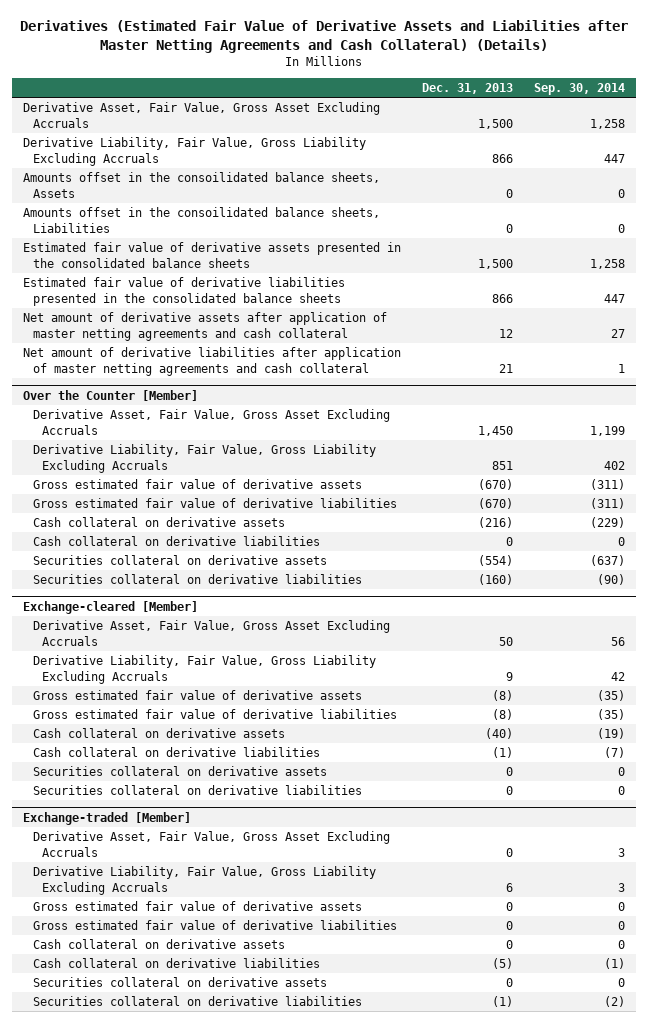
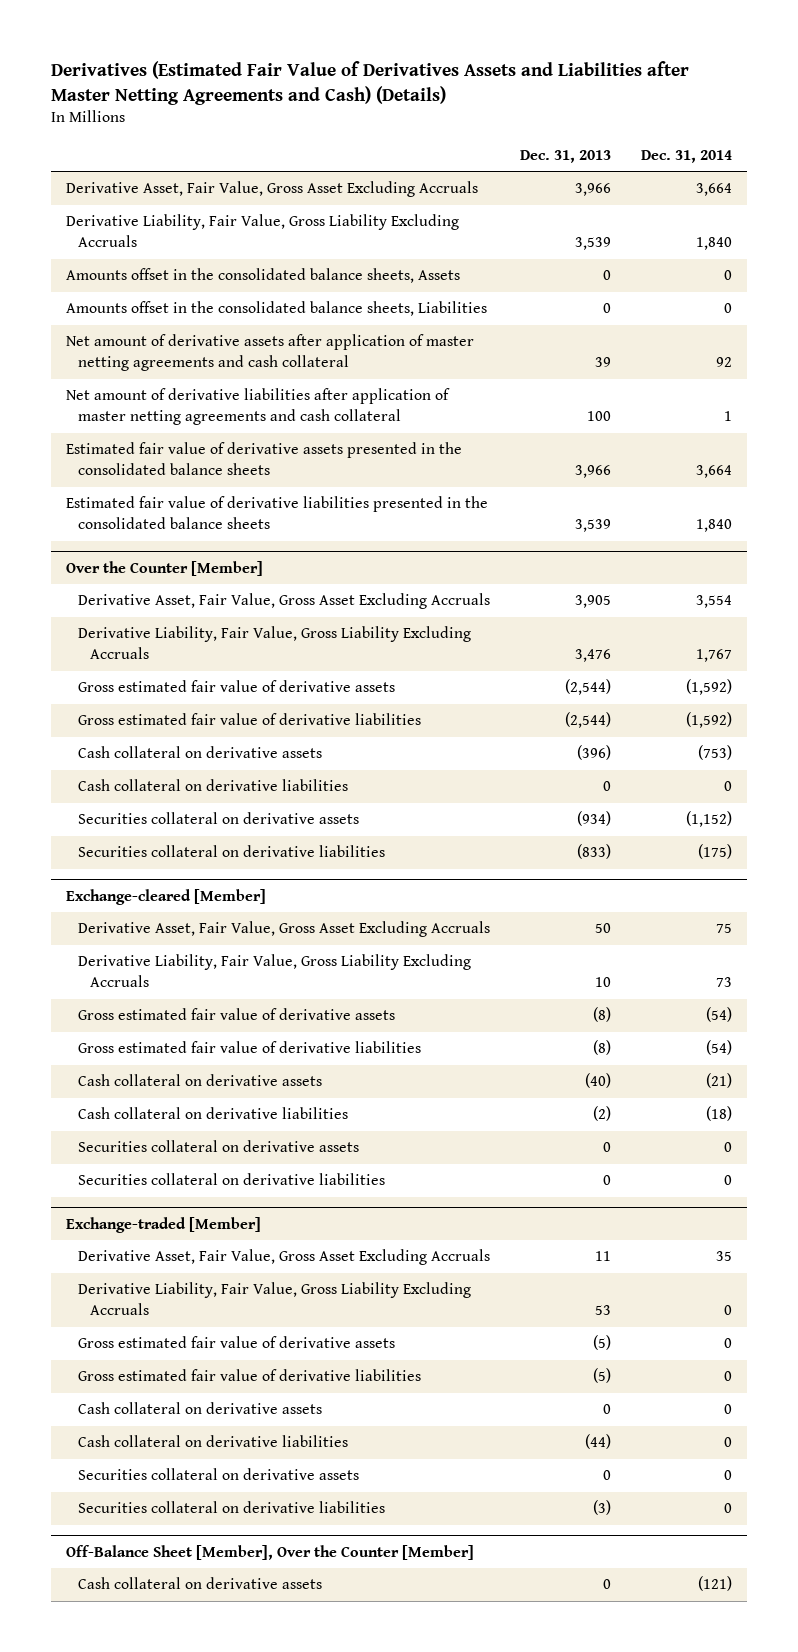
- Derivatives (Estimated Fair Value of Derivative Assets and Liabilities after Master Netting Agreements and Cash Collateral) (Details)
+ Derivatives (Estimated Fair Value of Derivatives Assets and Liabilities after Master Netting Agreements and Cash) (Details)
- | Dec. 31, 2013 | Sep. 30, 2014
+ | Dec. 31, 2013 | Dec. 31, 2014
- Derivative Asset, Fair Value, Gross Asset Excluding Accruals | 1,500 | 1,258
- Derivative Liability, Fair Value, Gross Liability Excluding Accruals | 866 | 447
- Amounts offset in the consoilidated balance sheets, Assets | 0 | 0
- Amounts offset in the consoilidated balance sheets, Liabilities | 0 | 0
- Estimated fair value of derivative assets presented in the consolidated balance sheets | 1,500 | 1,258
- Estimated fair value of derivative liabilities presented in the consolidated balance sheets | 866 | 447
- Net amount of derivative assets after application of master netting agreements and cash collateral | 12 | 27
- Net amount of derivative liabilities after application of master netting agreements and cash collateral | 21 | 1
+ Derivative Asset, Fair Value, Gross Asset Excluding Accruals | 3,966 | 3,664
+ Derivative Liability, Fair Value, Gross Liability Excluding Accruals | 3,539 | 1,840
+ Amounts offset in the consolidated balance sheets, Assets | 0 | 0
+ Amounts offset in the consolidated balance sheets, Liabilities | 0 | 0
+ Net amount of derivative assets after application of master netting agreements and cash collateral | 39 | 92
+ Net amount of derivative liabilities after application of master netting agreements and cash collateral | 100 | 1
+ Estimated fair value of derivative assets presented in the consolidated balance sheets | 3,966 | 3,664
+ Estimated fair value of derivative liabilities presented in the consolidated balance sheets | 3,539 | 1,840
@ Over the Counter [Member]
- Derivative Asset, Fair Value, Gross Asset Excluding Accruals | 1,450 | 1,199
- Derivative Liability, Fair Value, Gross Liability Excluding Accruals | 851 | 402
- Gross estimated fair value of derivative assets | (670) | (311)
- Gross estimated fair value of derivative liabilities | (670) | (311)
- Cash collateral on derivative assets | (216) | (229)
+ Derivative Asset, Fair Value, Gross Asset Excluding Accruals | 3,905 | 3,554
+ Derivative Liability, Fair Value, Gross Liability Excluding Accruals | 3,476 | 1,767
+ Gross estimated fair value of derivative assets | (2,544) | (1,592)
+ Gross estimated fair value of derivative liabilities | (2,544) | (1,592)
+ Cash collateral on derivative assets | (396) | (753)
- Securities collateral on derivative assets | (554) | (637)
- Securities collateral on derivative liabilities | (160) | (90)
+ Securities collateral on derivative assets | (934) | (1,152)
+ Securities collateral on derivative liabilities | (833) | (175)
@ Exchange-cleared [Member]
- Derivative Liability, Fair Value, Gross Liability Excluding Accruals | 9 | 42
+ Derivative Liability, Fair Value, Gross Liability Excluding Accruals | 10 | 73
- Cash collateral on derivative liabilities | (1) | (7)
+ Cash collateral on derivative liabilities | (2) | (18)
@ Exchange-traded [Member]
- Derivative Asset, Fair Value, Gross Asset Excluding Accruals | 0 | 3
- Derivative Liability, Fair Value, Gross Liability Excluding Accruals | 6 | 3
- Gross estimated fair value of derivative assets | 0 | 0
- Gross estimated fair value of derivative liabilities | 0 | 0
+ Derivative Asset, Fair Value, Gross Asset Excluding Accruals | 11 | 35
+ Derivative Liability, Fair Value, Gross Liability Excluding Accruals | 53 | 0
+ Gross estimated fair value of derivative assets | (5) | 0
+ Gross estimated fair value of derivative liabilities | (5) | 0
- Cash collateral on derivative liabilities | (5) | (1)
+ Cash collateral on derivative liabilities | (44) | 0
- Securities collateral on derivative liabilities | (1) | (2)
+ Securities collateral on derivative liabilities | (3) | 0
+ Off-Balance Sheet [Member], Over the Counter [Member]
+ Cash collateral on derivative assets | 0 | (121)

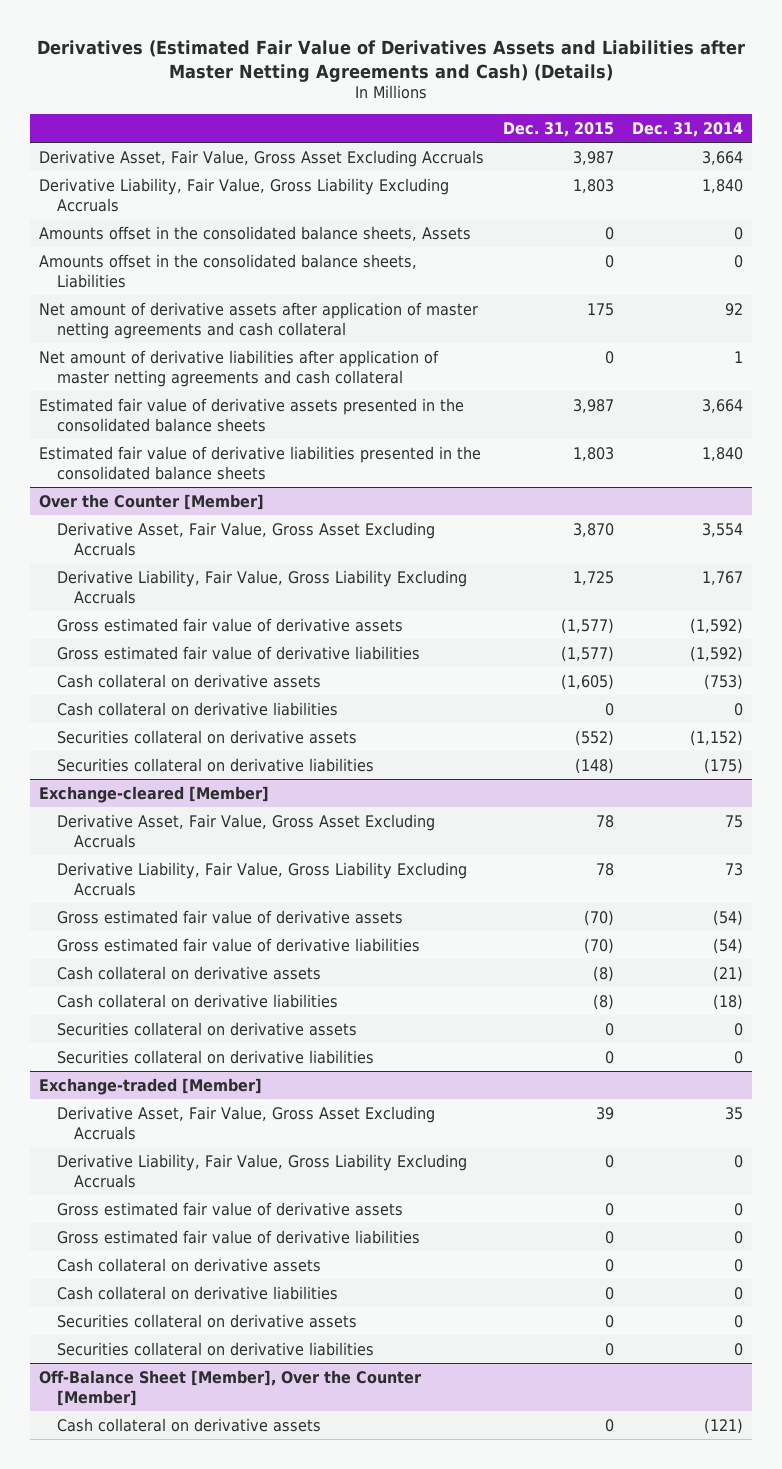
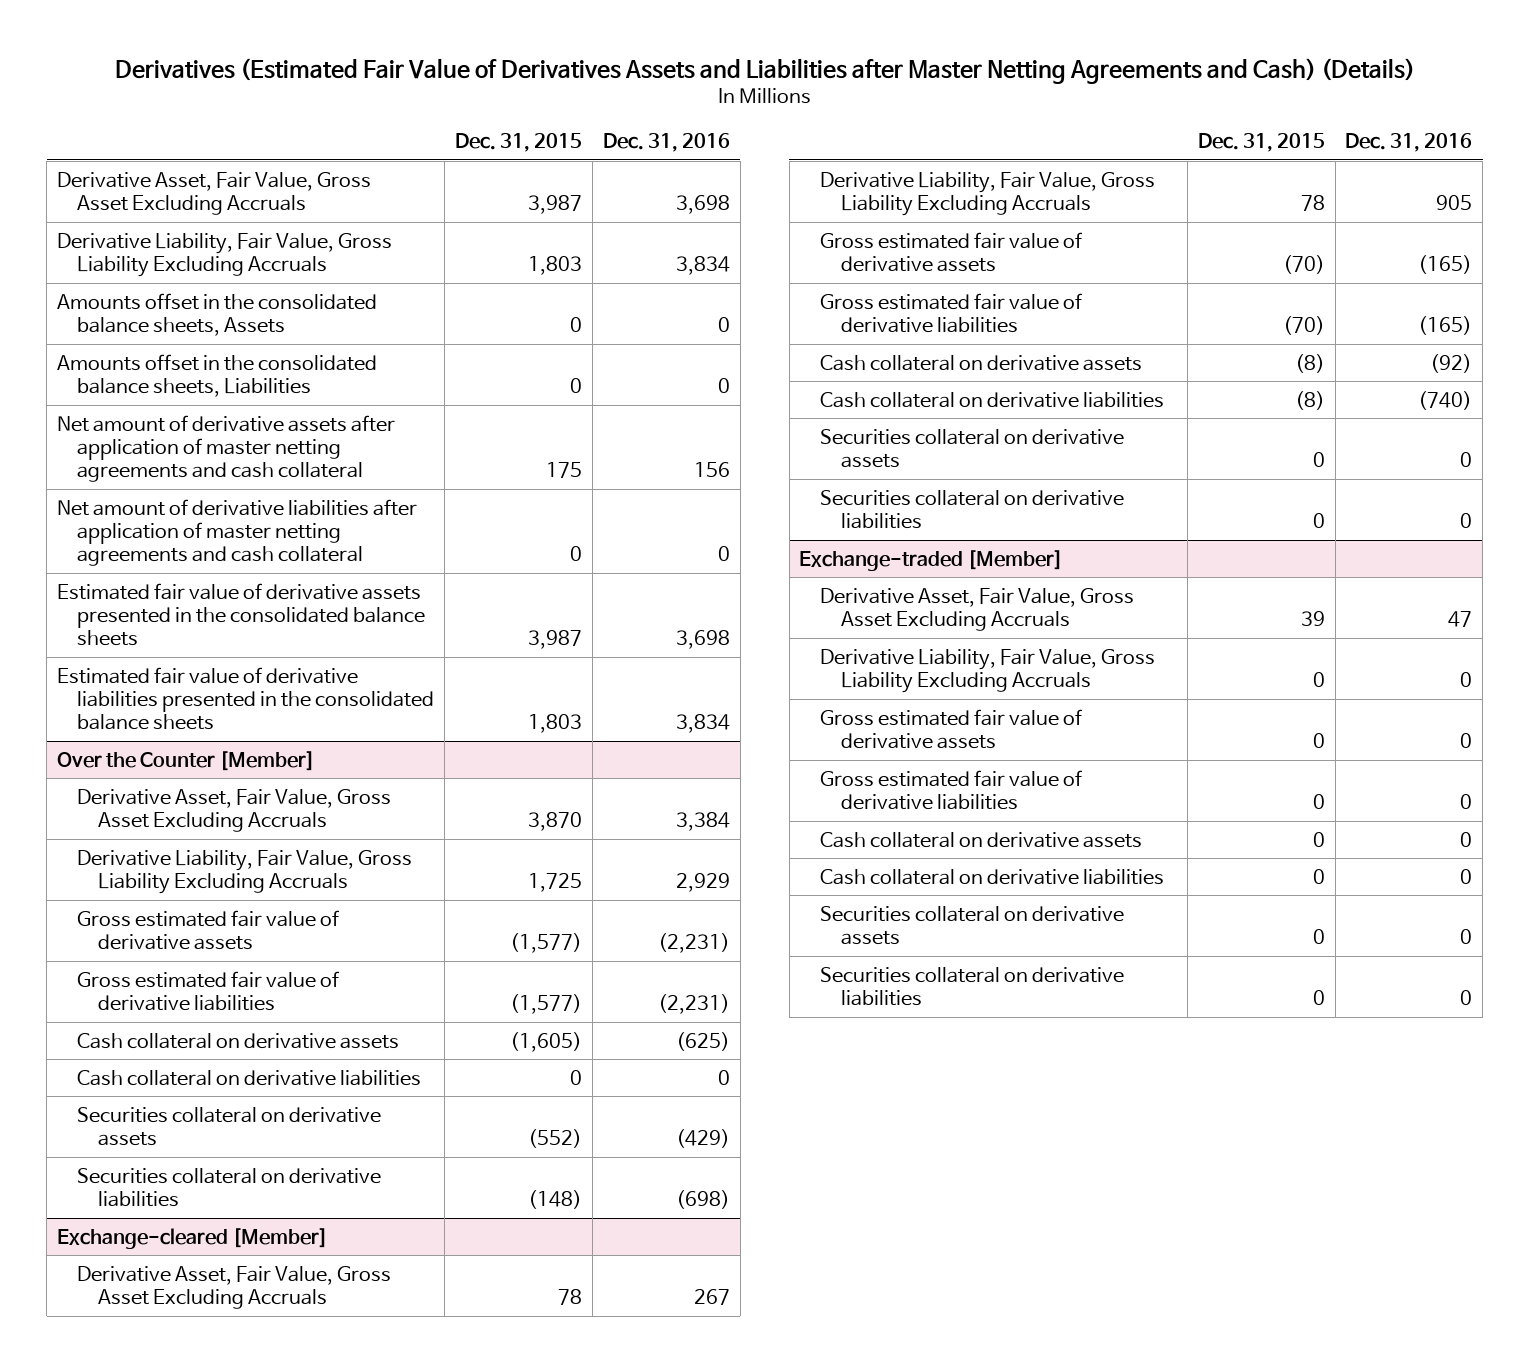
- | Dec. 31, 2015 | Dec. 31, 2014
+ | Dec. 31, 2015 | Dec. 31, 2016
- Off-Balance Sheet [Member], Over the Counter [Member]
- Cash collateral on derivative assets | 0 | (121)

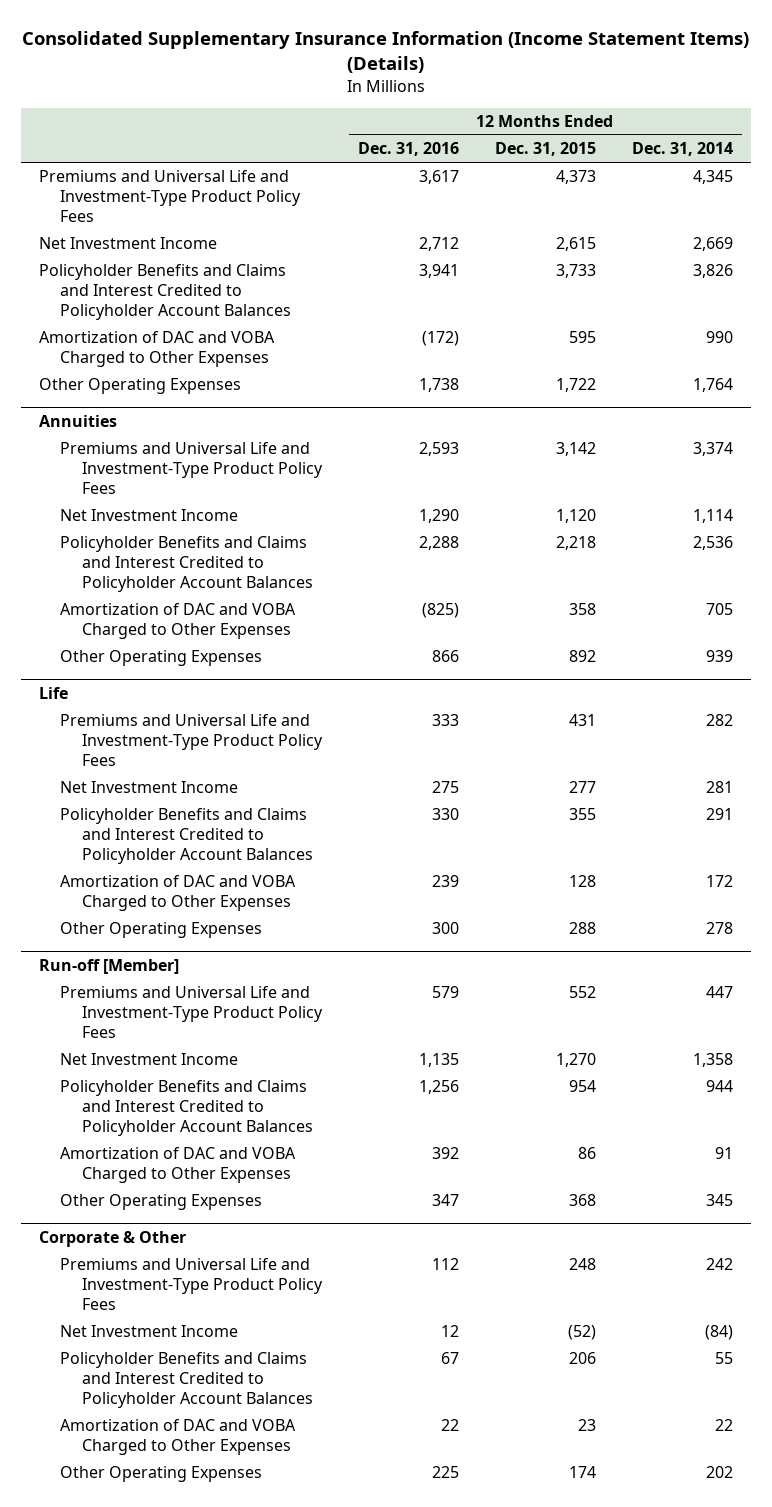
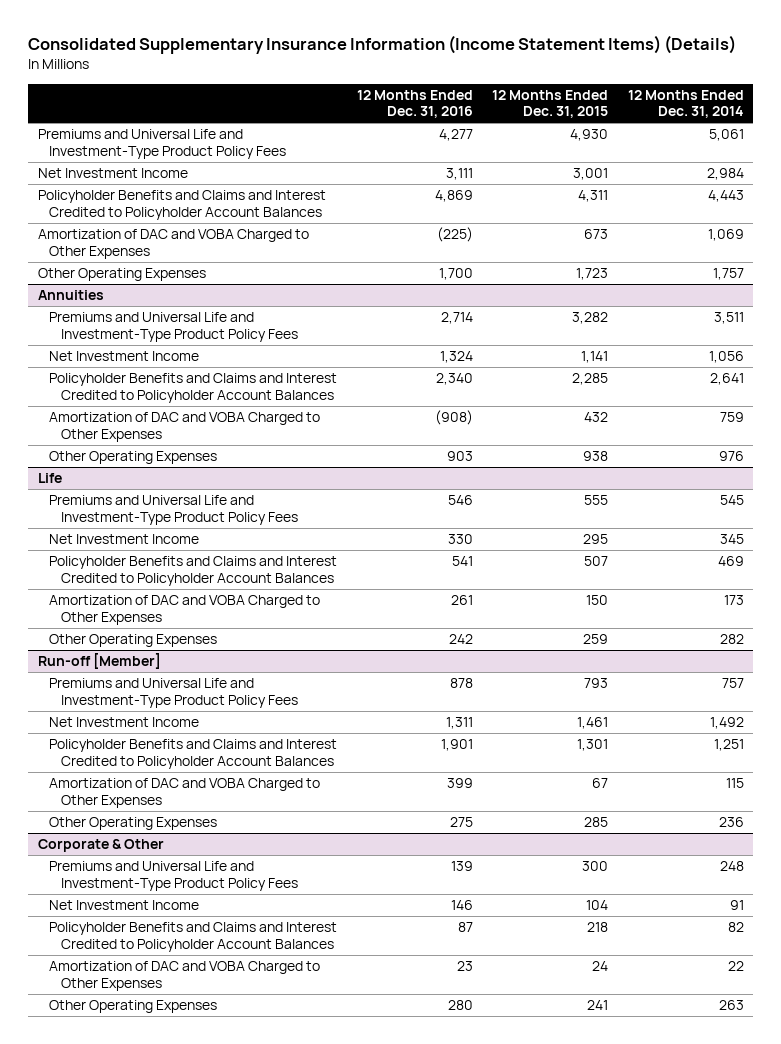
- Premiums and Universal Life and Investment-Type Product Policy Fees | 3,617 | 4,373 | 4,345
- Net Investment Income | 2,712 | 2,615 | 2,669
- Policyholder Benefits and Claims and Interest Credited to Policyholder Account Balances | 3,941 | 3,733 | 3,826
- Amortization of DAC and VOBA Charged to Other Expenses | (172) | 595 | 990
- Other Operating Expenses | 1,738 | 1,722 | 1,764
+ Premiums and Universal Life and Investment-Type Product Policy Fees | 4,277 | 4,930 | 5,061
+ Net Investment Income | 3,111 | 3,001 | 2,984
+ Policyholder Benefits and Claims and Interest Credited to Policyholder Account Balances | 4,869 | 4,311 | 4,443
+ Amortization of DAC and VOBA Charged to Other Expenses | (225) | 673 | 1,069
+ Other Operating Expenses | 1,700 | 1,723 | 1,757
@ Annuities
- Premiums and Universal Life and Investment-Type Product Policy Fees | 2,593 | 3,142 | 3,374
- Net Investment Income | 1,290 | 1,120 | 1,114
- Policyholder Benefits and Claims and Interest Credited to Policyholder Account Balances | 2,288 | 2,218 | 2,536
- Amortization of DAC and VOBA Charged to Other Expenses | (825) | 358 | 705
- Other Operating Expenses | 866 | 892 | 939
+ Premiums and Universal Life and Investment-Type Product Policy Fees | 2,714 | 3,282 | 3,511
+ Net Investment Income | 1,324 | 1,141 | 1,056
+ Policyholder Benefits and Claims and Interest Credited to Policyholder Account Balances | 2,340 | 2,285 | 2,641
+ Amortization of DAC and VOBA Charged to Other Expenses | (908) | 432 | 759
+ Other Operating Expenses | 903 | 938 | 976
@ Life
- Premiums and Universal Life and Investment-Type Product Policy Fees | 333 | 431 | 282
- Net Investment Income | 275 | 277 | 281
- Policyholder Benefits and Claims and Interest Credited to Policyholder Account Balances | 330 | 355 | 291
- Amortization of DAC and VOBA Charged to Other Expenses | 239 | 128 | 172
- Other Operating Expenses | 300 | 288 | 278
+ Premiums and Universal Life and Investment-Type Product Policy Fees | 546 | 555 | 545
+ Net Investment Income | 330 | 295 | 345
+ Policyholder Benefits and Claims and Interest Credited to Policyholder Account Balances | 541 | 507 | 469
+ Amortization of DAC and VOBA Charged to Other Expenses | 261 | 150 | 173
+ Other Operating Expenses | 242 | 259 | 282
@ Run-off [Member]
- Premiums and Universal Life and Investment-Type Product Policy Fees | 579 | 552 | 447
- Net Investment Income | 1,135 | 1,270 | 1,358
- Policyholder Benefits and Claims and Interest Credited to Policyholder Account Balances | 1,256 | 954 | 944
- Amortization of DAC and VOBA Charged to Other Expenses | 392 | 86 | 91
- Other Operating Expenses | 347 | 368 | 345
+ Premiums and Universal Life and Investment-Type Product Policy Fees | 878 | 793 | 757
+ Net Investment Income | 1,311 | 1,461 | 1,492
+ Policyholder Benefits and Claims and Interest Credited to Policyholder Account Balances | 1,901 | 1,301 | 1,251
+ Amortization of DAC and VOBA Charged to Other Expenses | 399 | 67 | 115
+ Other Operating Expenses | 275 | 285 | 236
@ Corporate & Other
- Premiums and Universal Life and Investment-Type Product Policy Fees | 112 | 248 | 242
- Net Investment Income | 12 | (52) | (84)
- Policyholder Benefits and Claims and Interest Credited to Policyholder Account Balances | 67 | 206 | 55
- Amortization of DAC and VOBA Charged to Other Expenses | 22 | 23 | 22
- Other Operating Expenses | 225 | 174 | 202
+ Premiums and Universal Life and Investment-Type Product Policy Fees | 139 | 300 | 248
+ Net Investment Income | 146 | 104 | 91
+ Policyholder Benefits and Claims and Interest Credited to Policyholder Account Balances | 87 | 218 | 82
+ Amortization of DAC and VOBA Charged to Other Expenses | 23 | 24 | 22
+ Other Operating Expenses | 280 | 241 | 263

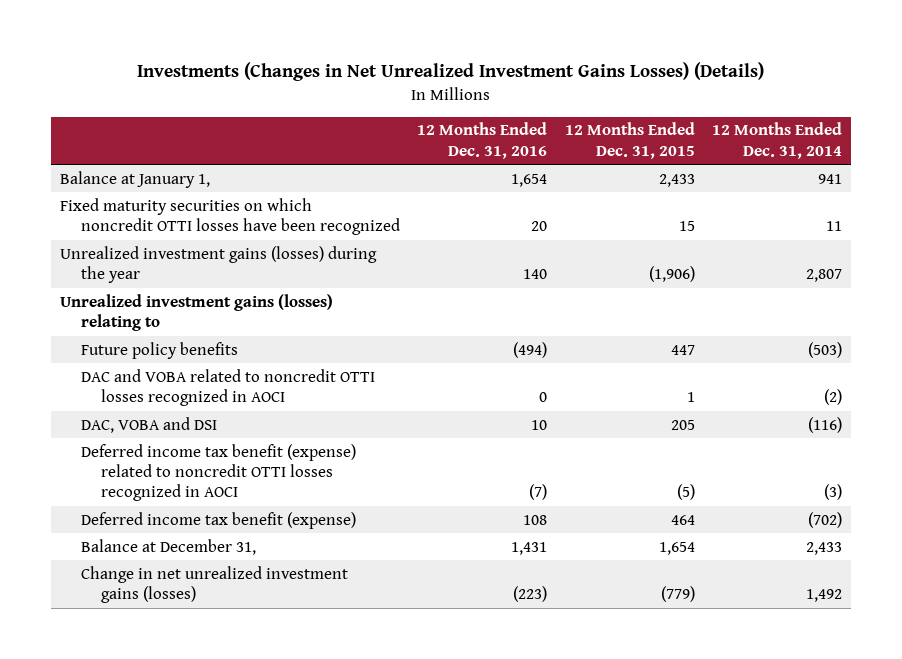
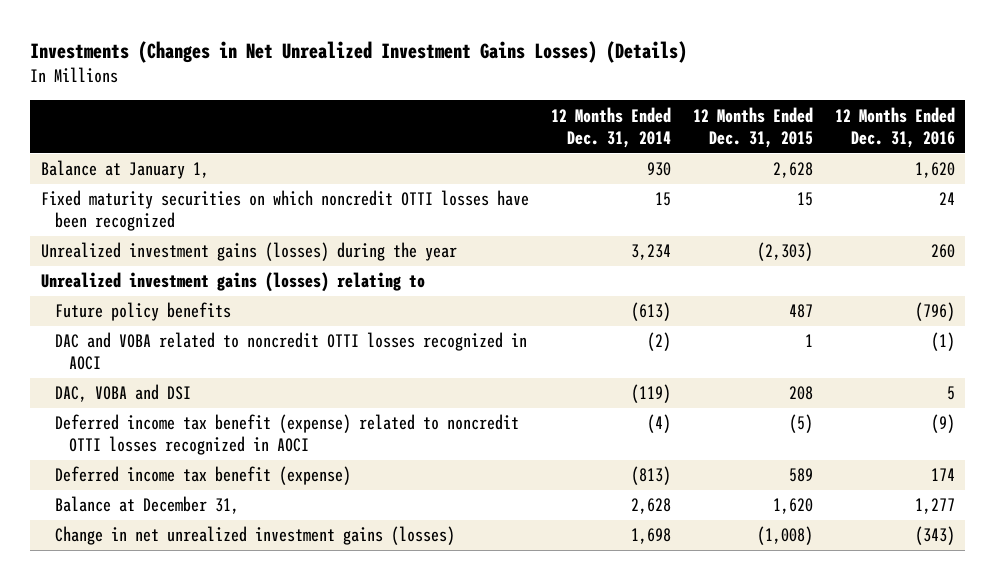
- | 12 Months Ended Dec. 31, 2016 | 12 Months Ended Dec. 31, 2015 | 12 Months Ended Dec. 31, 2014
+ | 12 Months Ended Dec. 31, 2014 | 12 Months Ended Dec. 31, 2015 | 12 Months Ended Dec. 31, 2016
- Balance at January 1, | 1,654 | 2,433 | 941
- Fixed maturity securities on which noncredit OTTI losses have been recognized | 20 | 15 | 11
- Unrealized investment gains (losses) during the year | 140 | (1,906) | 2,807
+ Balance at January 1, | 930 | 2,628 | 1,620
+ Fixed maturity securities on which noncredit OTTI losses have been recognized | 15 | 15 | 24
+ Unrealized investment gains (losses) during the year | 3,234 | (2,303) | 260
- Future policy benefits | (494) | 447 | (503)
- DAC and VOBA related to noncredit OTTI losses recognized in AOCI | 0 | 1 | (2)
- DAC, VOBA and DSI | 10 | 205 | (116)
- Deferred income tax benefit (expense) related to noncredit OTTI losses recognized in AOCI | (7) | (5) | (3)
- Deferred income tax benefit (expense) | 108 | 464 | (702)
- Balance at December 31, | 1,431 | 1,654 | 2,433
- Change in net unrealized investment gains (losses) | (223) | (779) | 1,492
+ Future policy benefits | (613) | 487 | (796)
+ DAC and VOBA related to noncredit OTTI losses recognized in AOCI | (2) | 1 | (1)
+ DAC, VOBA and DSI | (119) | 208 | 5
+ Deferred income tax benefit (expense) related to noncredit OTTI losses recognized in AOCI | (4) | (5) | (9)
+ Deferred income tax benefit (expense) | (813) | 589 | 174
+ Balance at December 31, | 2,628 | 1,620 | 1,277
+ Change in net unrealized investment gains (losses) | 1,698 | (1,008) | (343)

